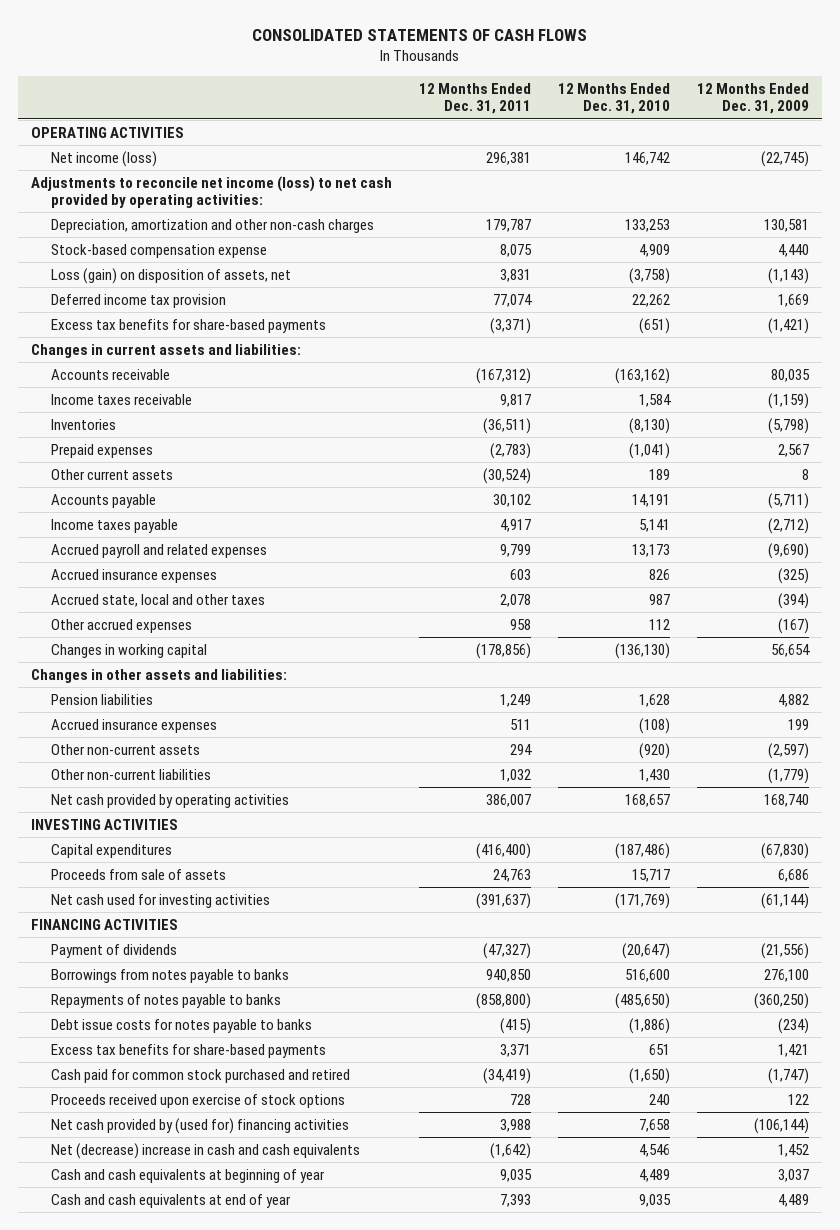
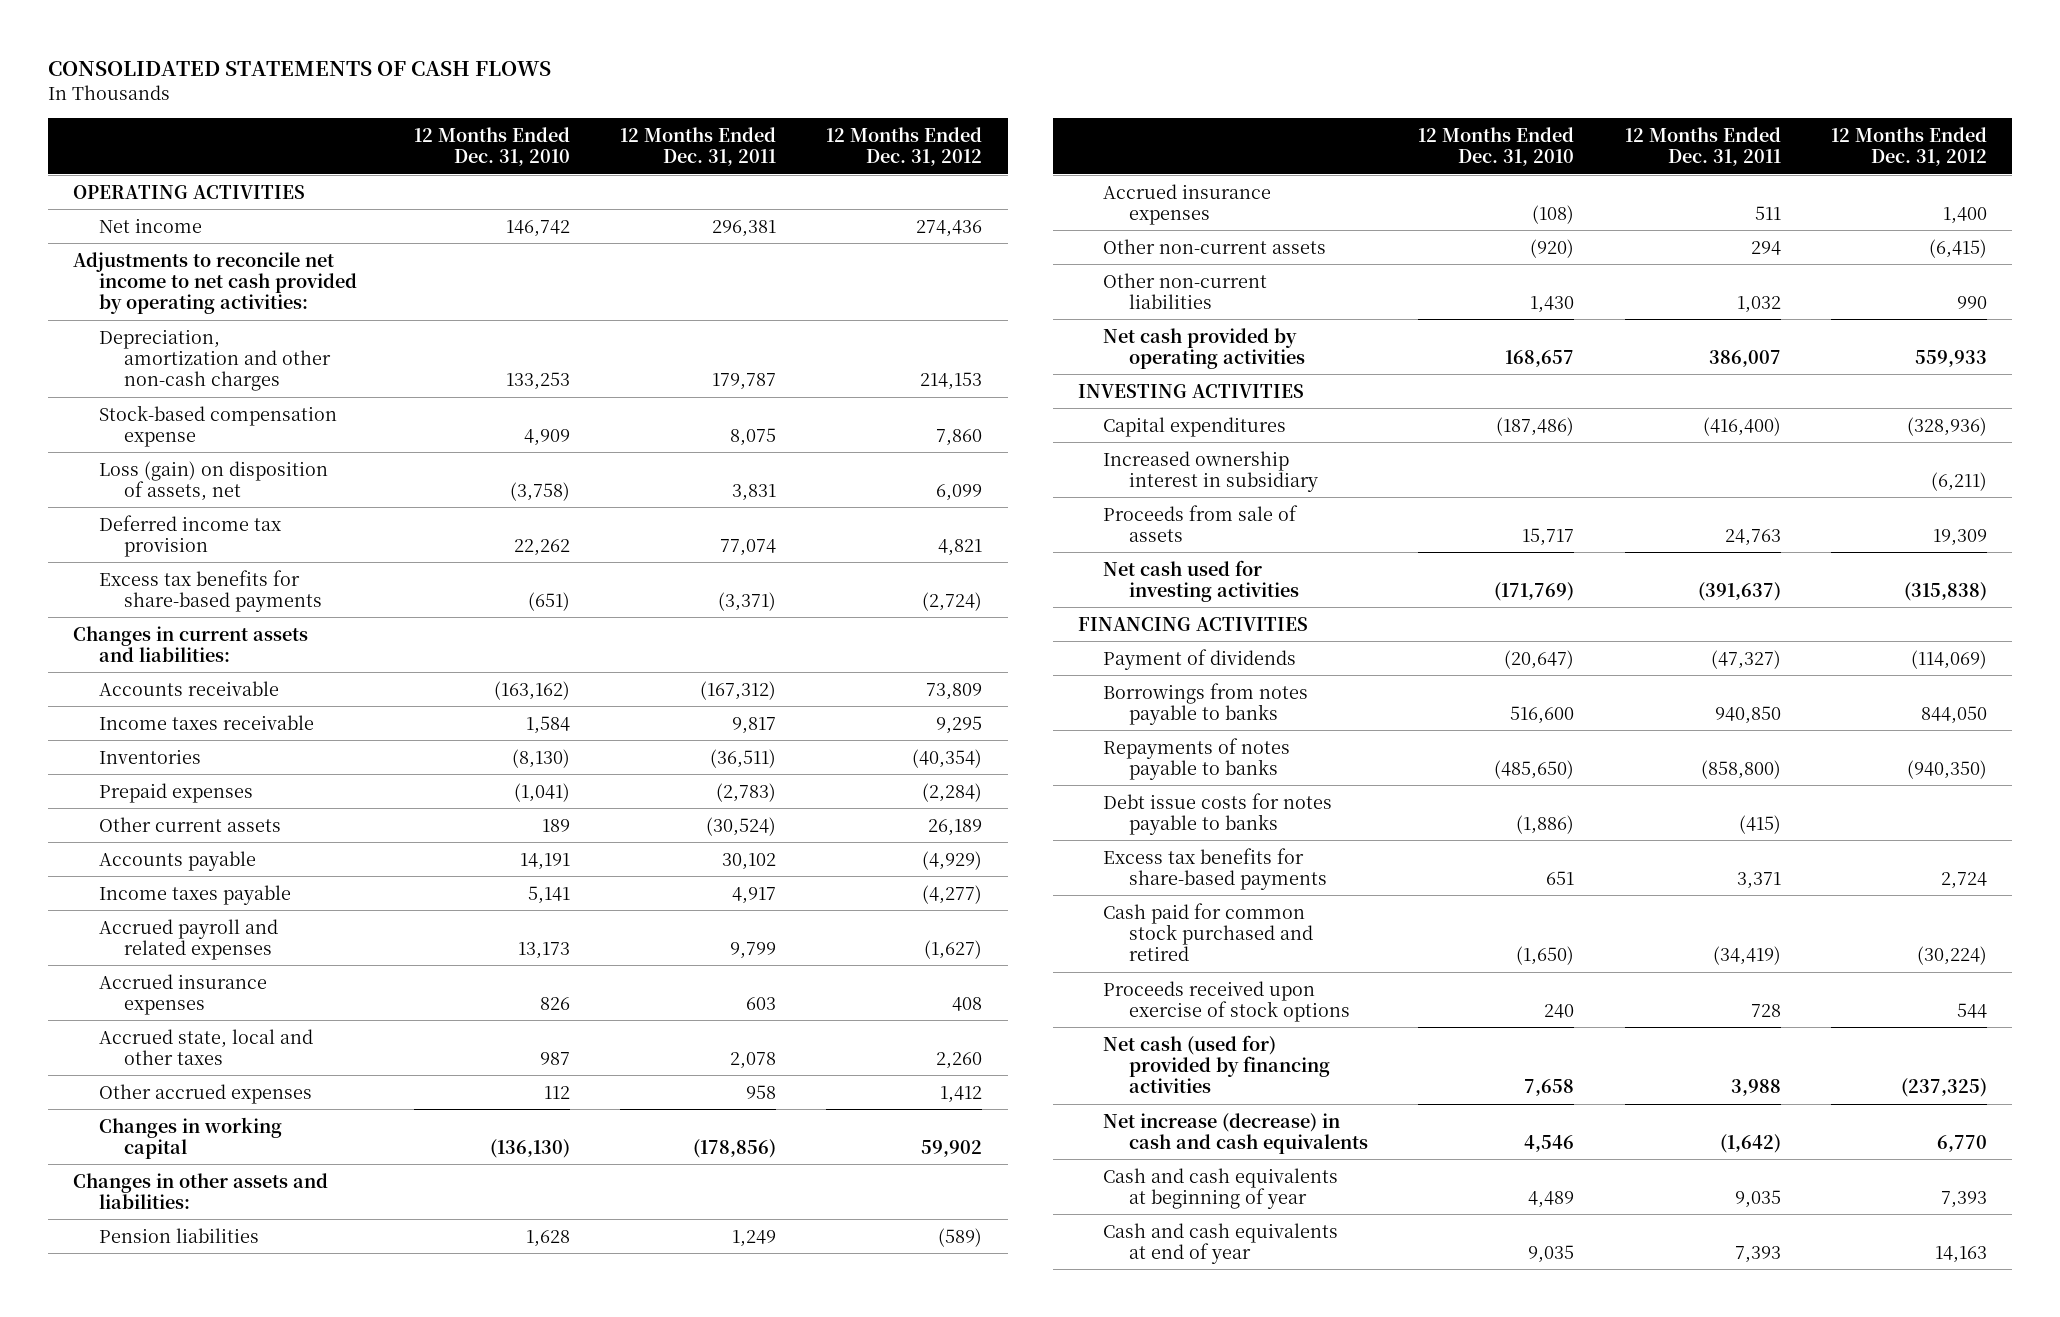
- | 12 Months Ended Dec. 31, 2011 | 12 Months Ended Dec. 31, 2010 | 12 Months Ended Dec. 31, 2009
+ | 12 Months Ended Dec. 31, 2010 | 12 Months Ended Dec. 31, 2011 | 12 Months Ended Dec. 31, 2012
- Net income (loss) | 296,381 | 146,742 | (22,745)
- Adjustments to reconcile net income (loss) to net cash provided by operating activities:
+ Net income | 146,742 | 296,381 | 274,436
+ Adjustments to reconcile net income to net cash provided by operating activities:
+ Increased ownership interest in subsidiary | | | (6,211)
- Net cash provided by (used for) financing activities | 3,988 | 7,658 | (106,144)
- Net (decrease) increase in cash and cash equivalents | (1,642) | 4,546 | 1,452
+ Net cash (used for) provided by financing activities | 7,658 | 3,988 | (237,325)
+ Net increase (decrease) in cash and cash equivalents | 4,546 | (1,642) | 6,770

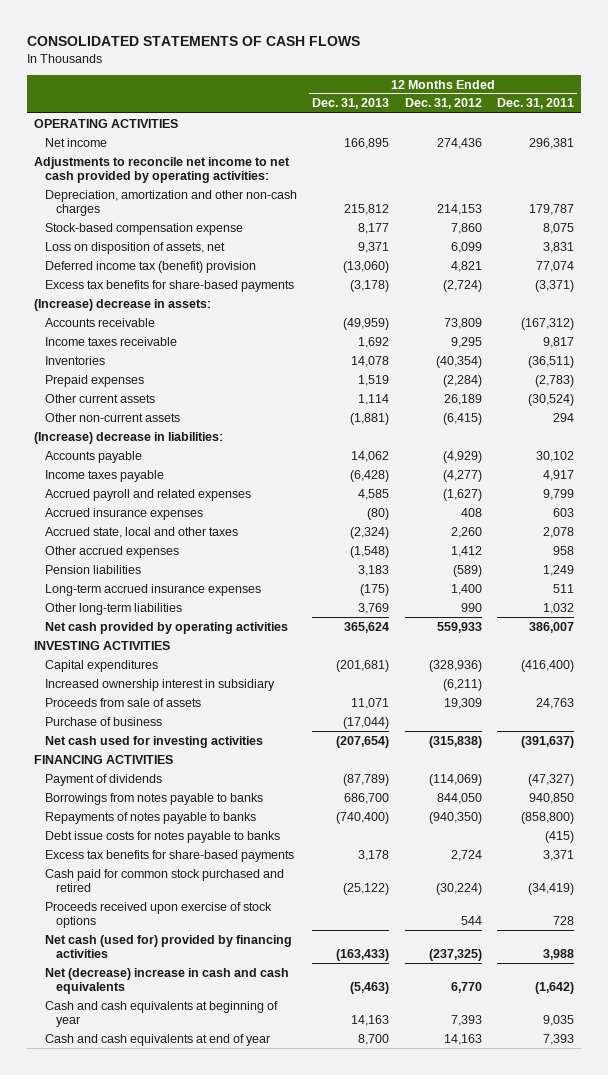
- | 12 Months Ended Dec. 31, 2010 | 12 Months Ended Dec. 31, 2011 | 12 Months Ended Dec. 31, 2012
+ | 12 Months Ended Dec. 31, 2013 | 12 Months Ended Dec. 31, 2012 | 12 Months Ended Dec. 31, 2011
- Loss (gain) on disposition of assets, net | (3,758) | 3,831 | 6,099
- Deferred income tax provision | 22,262 | 77,074 | 4,821
+ Loss on disposition of assets, net | 9,371 | 6,099 | 3,831
+ Deferred income tax (benefit) provision | (13,060) | 4,821 | 77,074
- Changes in current assets and liabilities:
+ (Increase) decrease in assets:
moved up: Other non-current assets | (1,881) | (6,415) | 294
+ (Increase) decrease in liabilities:
- Changes in working capital | (136,130) | (178,856) | 59,902
- Changes in other assets and liabilities:
- Accrued insurance expenses | (108) | 511 | 1,400
- Other non-current liabilities | 1,430 | 1,032 | 990
+ Long-term accrued insurance expenses | (175) | 1,400 | 511
+ Other long-term liabilities | 3,769 | 990 | 1,032
+ Purchase of business | (17,044) | |
- Net increase (decrease) in cash and cash equivalents | 4,546 | (1,642) | 6,770
+ Net (decrease) increase in cash and cash equivalents | (5,463) | 6,770 | (1,642)

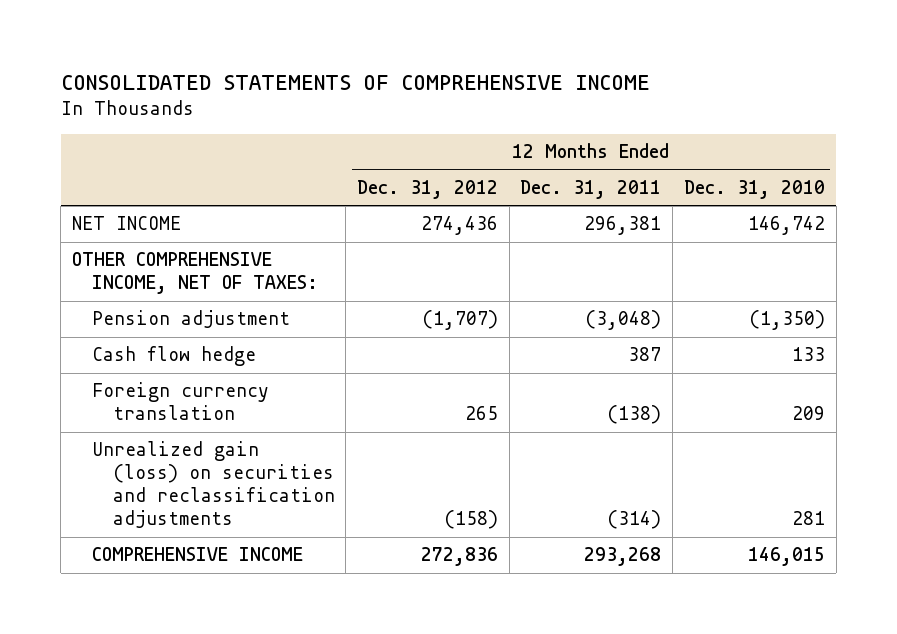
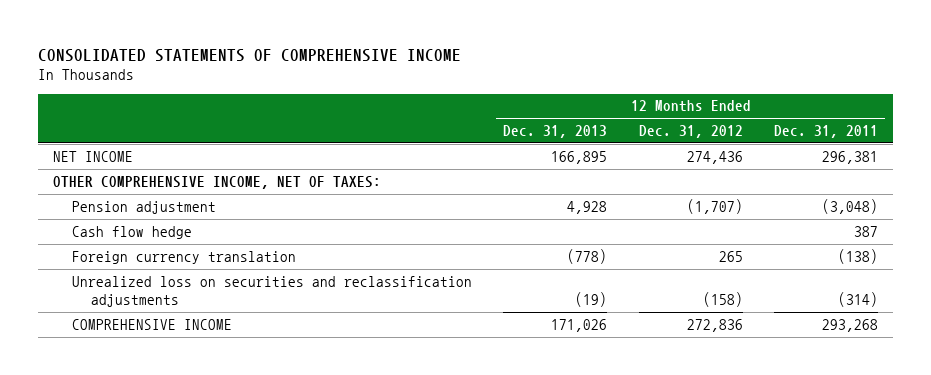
- | 12 Months Ended Dec. 31, 2012 | 12 Months Ended Dec. 31, 2011 | 12 Months Ended Dec. 31, 2010
+ | 12 Months Ended Dec. 31, 2013 | 12 Months Ended Dec. 31, 2012 | 12 Months Ended Dec. 31, 2011
- Unrealized gain (loss) on securities and reclassification adjustments | (158) | (314) | 281
+ Unrealized loss on securities and reclassification adjustments | (19) | (158) | (314)

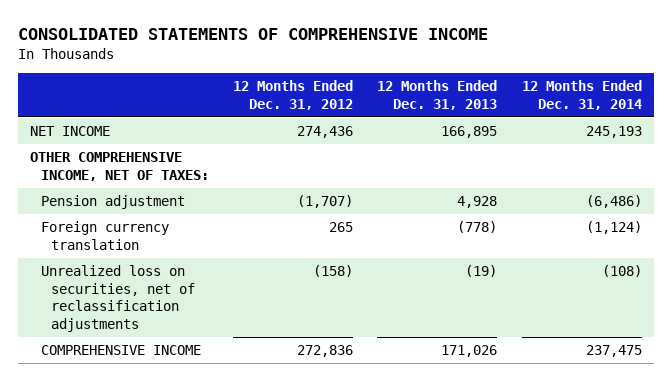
- | 12 Months Ended Dec. 31, 2013 | 12 Months Ended Dec. 31, 2012 | 12 Months Ended Dec. 31, 2011
+ | 12 Months Ended Dec. 31, 2012 | 12 Months Ended Dec. 31, 2013 | 12 Months Ended Dec. 31, 2014
- Cash flow hedge | | | 387
- Unrealized loss on securities and reclassification adjustments | (19) | (158) | (314)
+ Unrealized loss on securities, net of reclassification adjustments | (158) | (19) | (108)

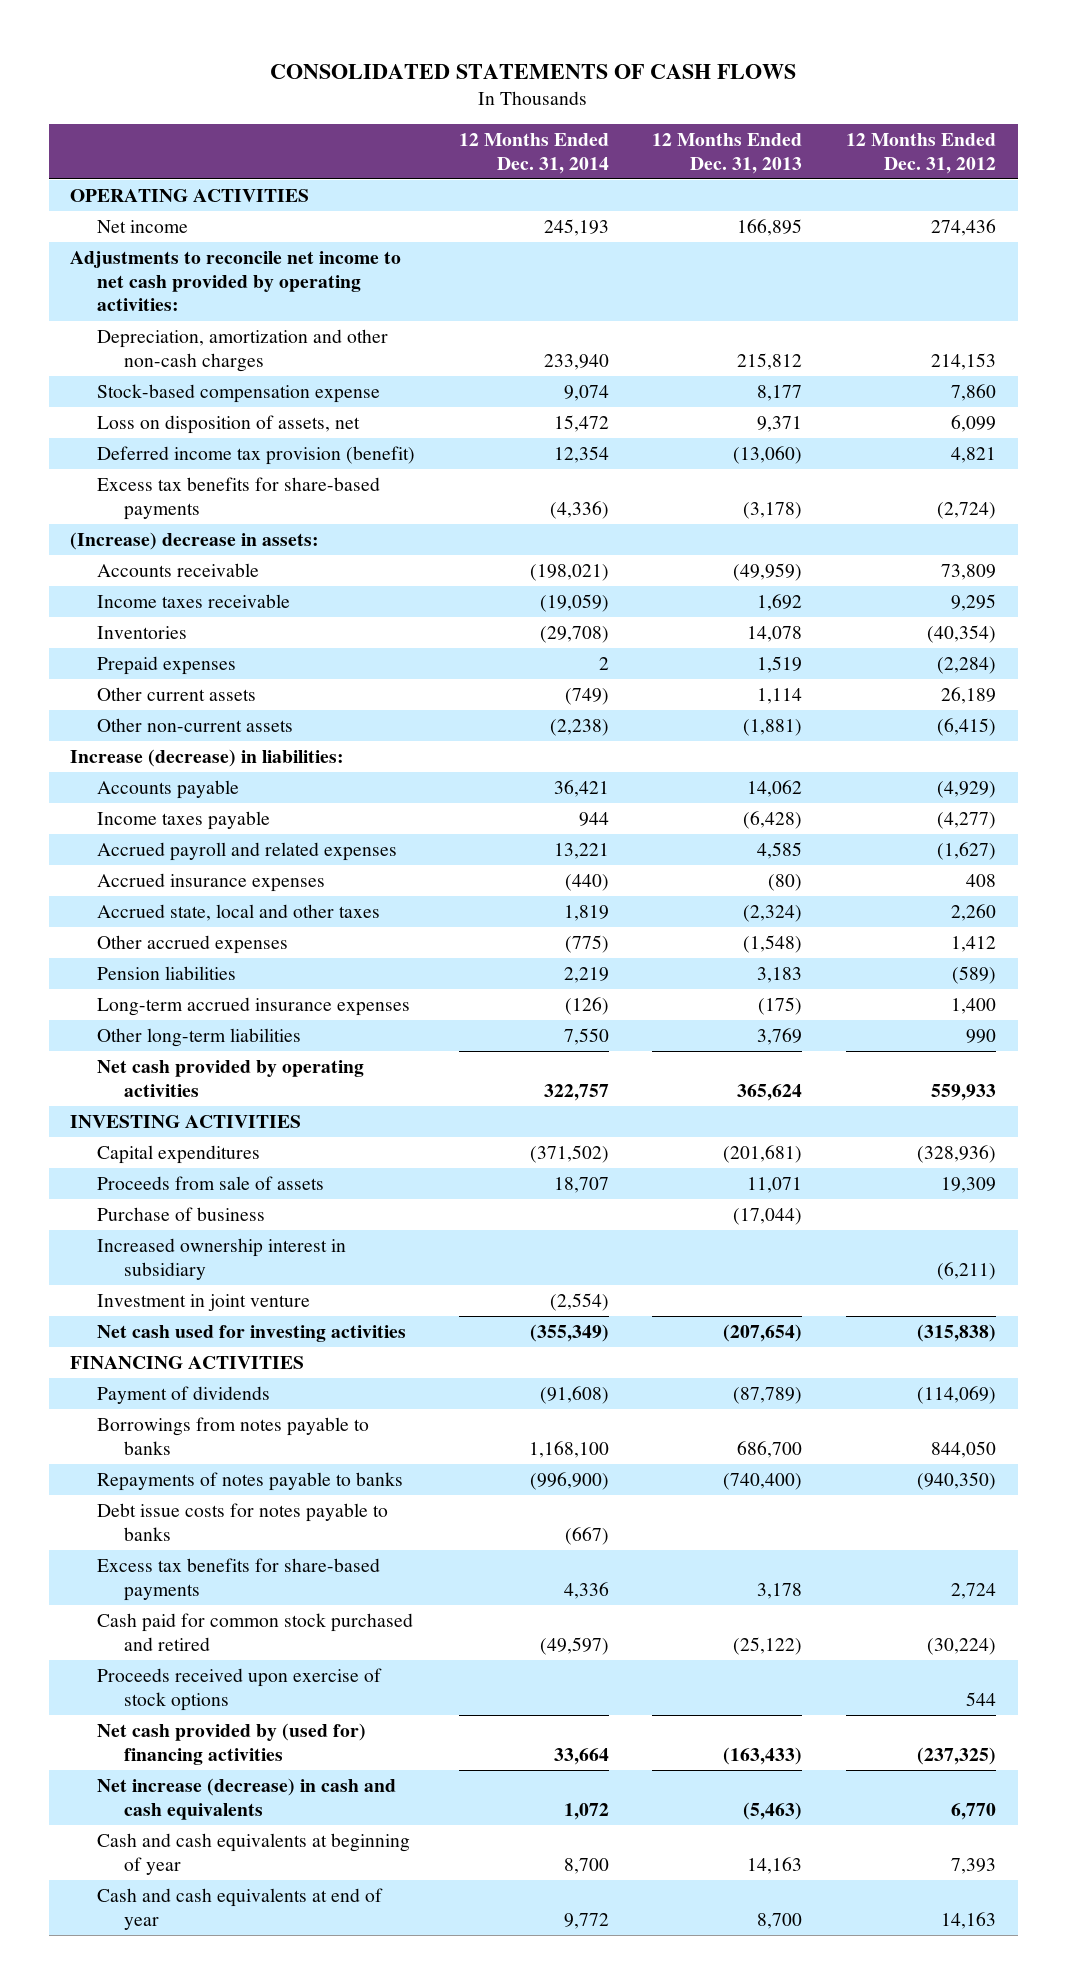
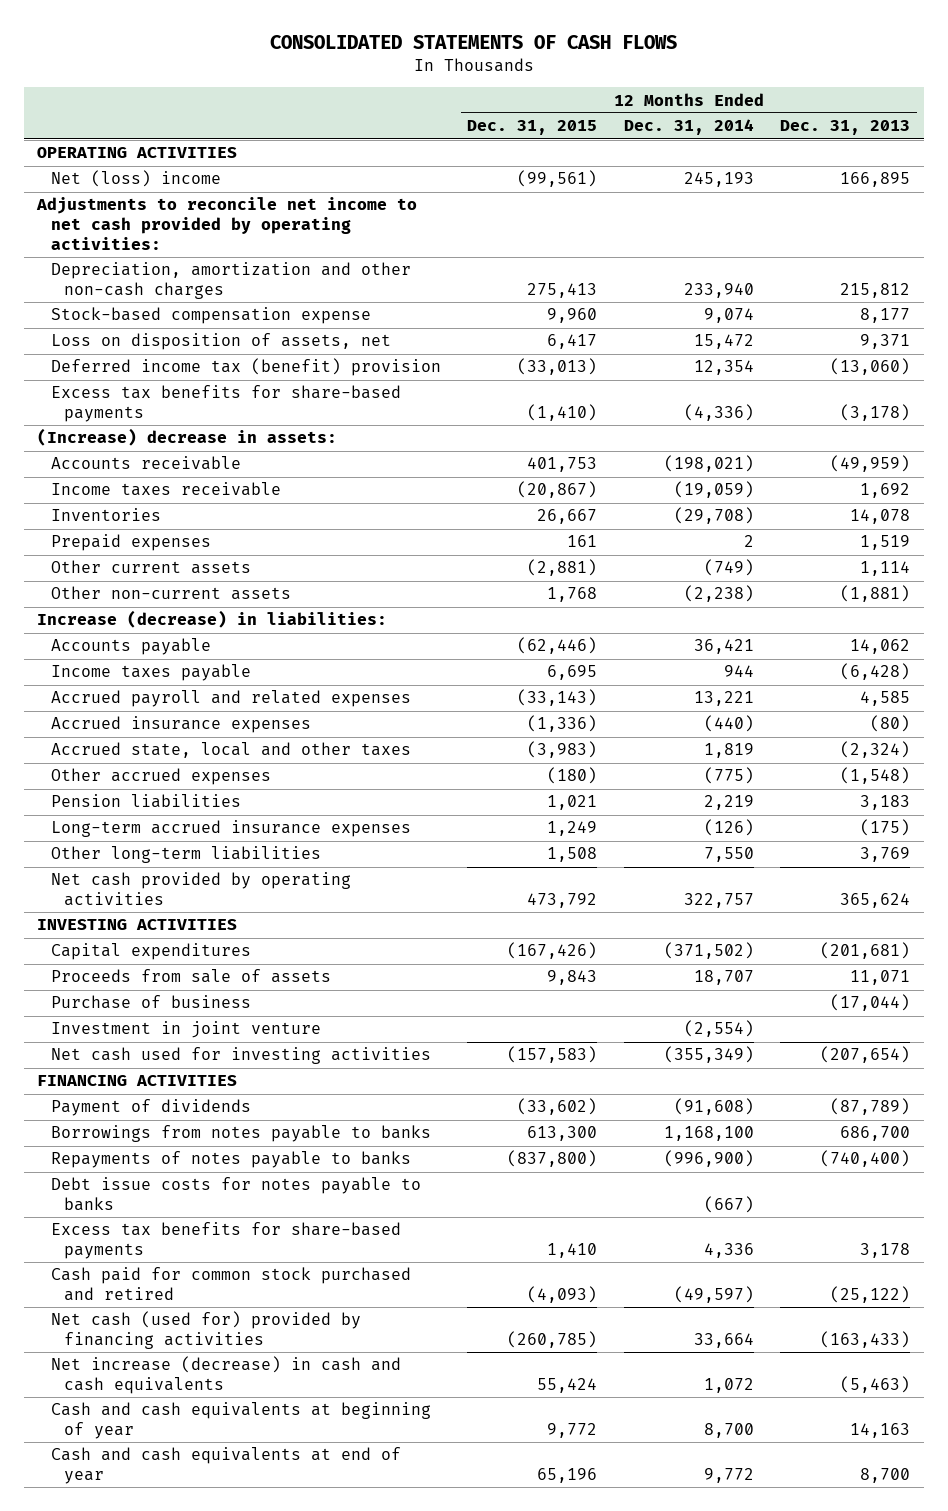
- | 12 Months Ended Dec. 31, 2014 | 12 Months Ended Dec. 31, 2013 | 12 Months Ended Dec. 31, 2012
+ | 12 Months Ended Dec. 31, 2015 | 12 Months Ended Dec. 31, 2014 | 12 Months Ended Dec. 31, 2013
- Net income | 245,193 | 166,895 | 274,436
+ Net (loss) income | (99,561) | 245,193 | 166,895
- Deferred income tax provision (benefit) | 12,354 | (13,060) | 4,821
+ Deferred income tax (benefit) provision | (33,013) | 12,354 | (13,060)
- Increased ownership interest in subsidiary | | | (6,211)
- Proceeds received upon exercise of stock options | | | 544
- Net cash provided by (used for) financing activities | 33,664 | (163,433) | (237,325)
+ Net cash (used for) provided by financing activities | (260,785) | 33,664 | (163,433)

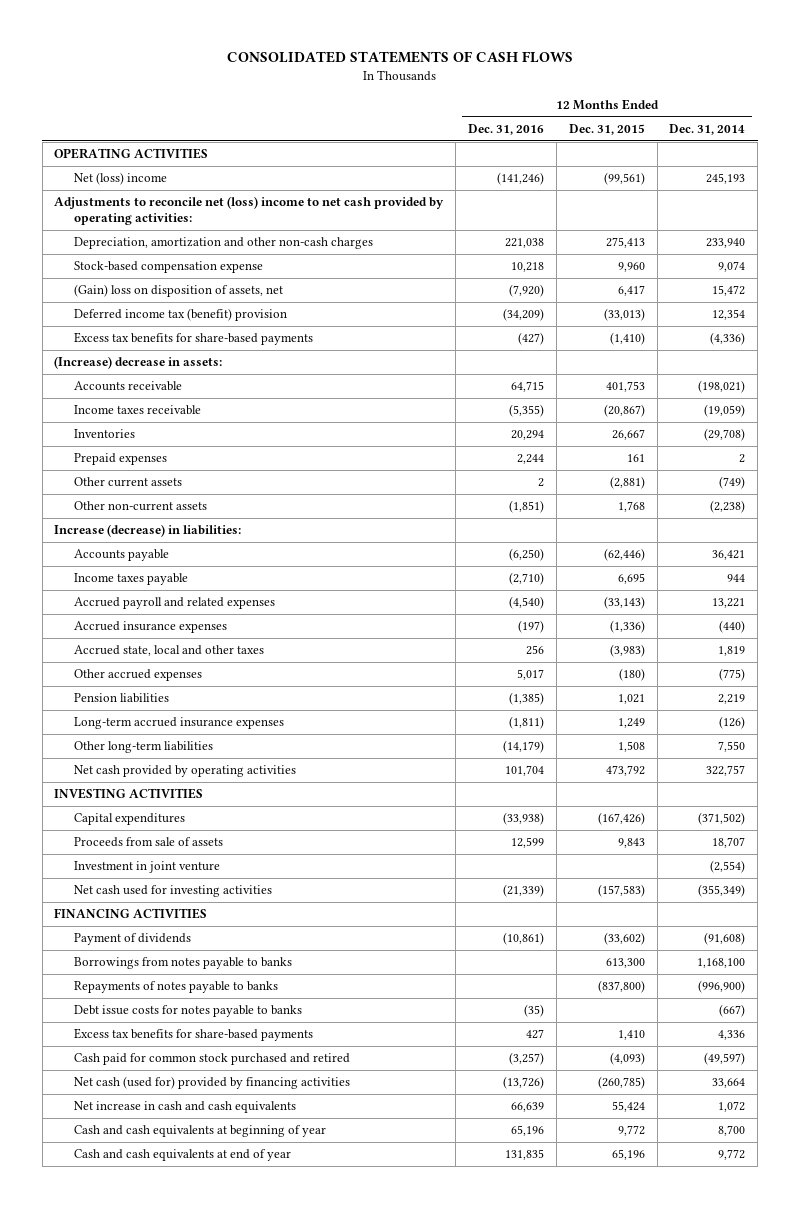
- | 12 Months Ended Dec. 31, 2015 | 12 Months Ended Dec. 31, 2014 | 12 Months Ended Dec. 31, 2013
+ | 12 Months Ended Dec. 31, 2016 | 12 Months Ended Dec. 31, 2015 | 12 Months Ended Dec. 31, 2014
- Adjustments to reconcile net income to net cash provided by operating activities:
+ Adjustments to reconcile net (loss) income to net cash provided by operating activities:
- Loss on disposition of assets, net | 6,417 | 15,472 | 9,371
+ (Gain) loss on disposition of assets, net | (7,920) | 6,417 | 15,472
- Purchase of business | | | (17,044)
- Net increase (decrease) in cash and cash equivalents | 55,424 | 1,072 | (5,463)
+ Net increase in cash and cash equivalents | 66,639 | 55,424 | 1,072

